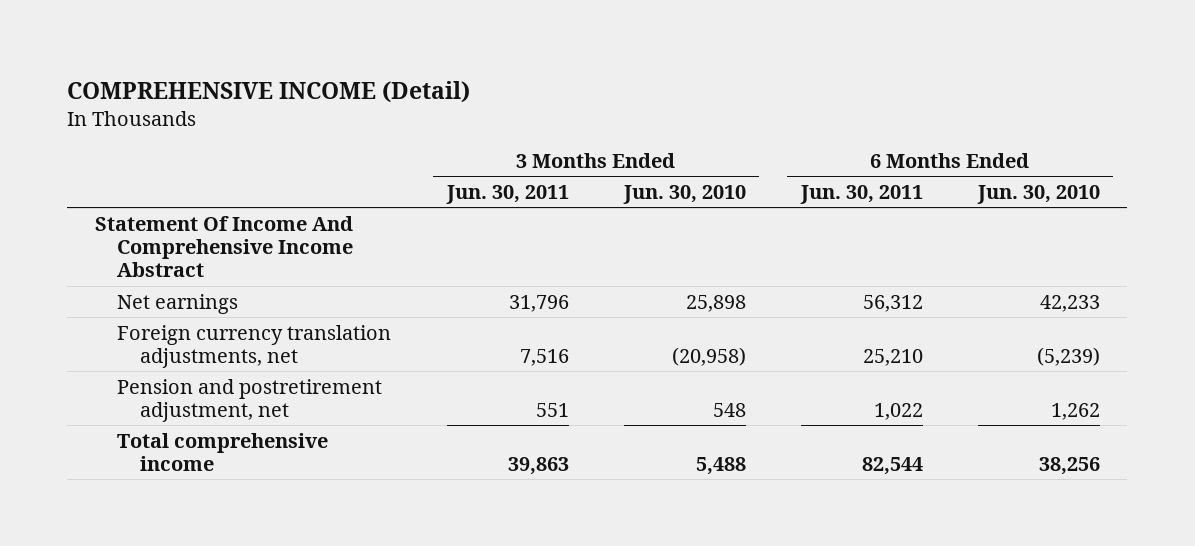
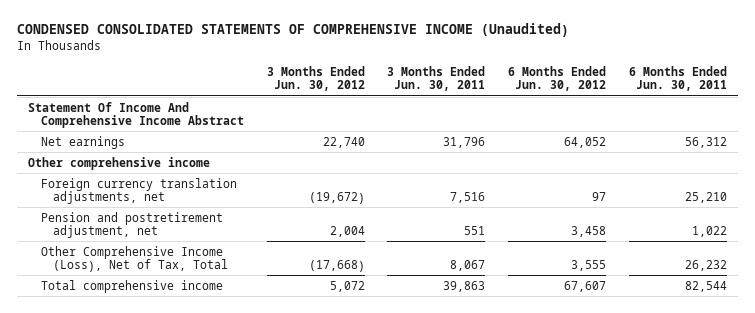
- COMPREHENSIVE INCOME (Detail)
+ CONDENSED CONSOLIDATED STATEMENTS OF COMPREHENSIVE INCOME (Unaudited)
- | 3 Months Ended Jun. 30, 2011 | 3 Months Ended Jun. 30, 2010 | 6 Months Ended Jun. 30, 2011 | 6 Months Ended Jun. 30, 2010
+ | 3 Months Ended Jun. 30, 2012 | 3 Months Ended Jun. 30, 2011 | 6 Months Ended Jun. 30, 2012 | 6 Months Ended Jun. 30, 2011
+ Other comprehensive income
+ Other Comprehensive Income (Loss), Net of Tax, Total | (17,668) | 8,067 | 3,555 | 26,232

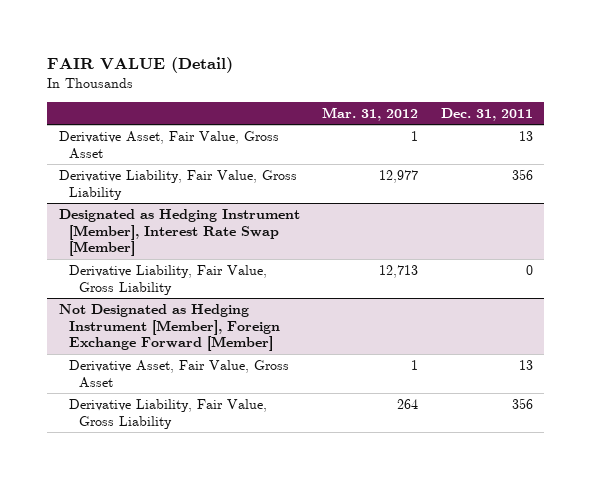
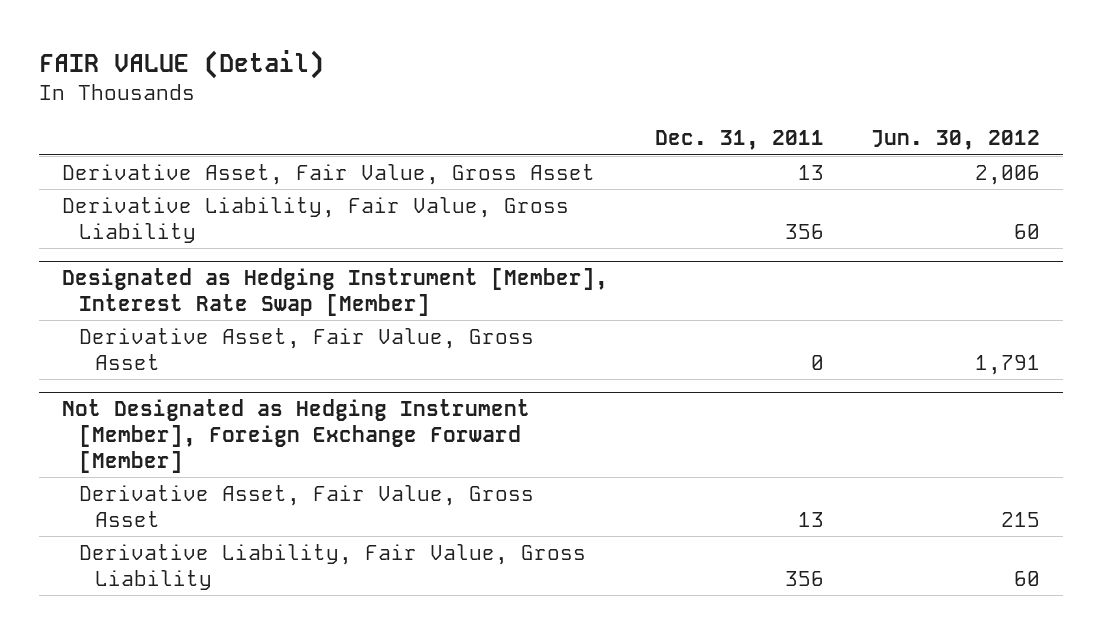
- | Mar. 31, 2012 | Dec. 31, 2011
+ | Dec. 31, 2011 | Jun. 30, 2012
@ Designated as Hedging Instrument [Member], Interest Rate Swap [Member]
- Derivative Liability, Fair Value, Gross Liability | 12,713 | 0
+ Derivative Asset, Fair Value, Gross Asset | 0 | 1,791

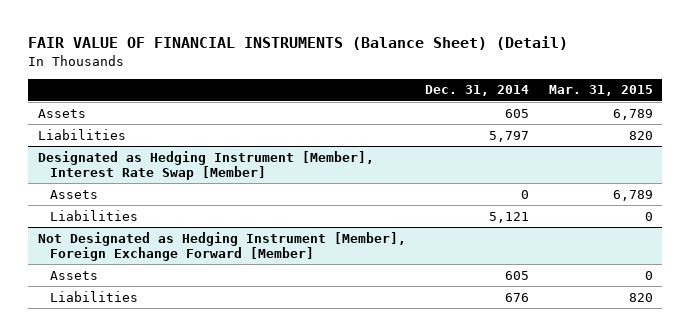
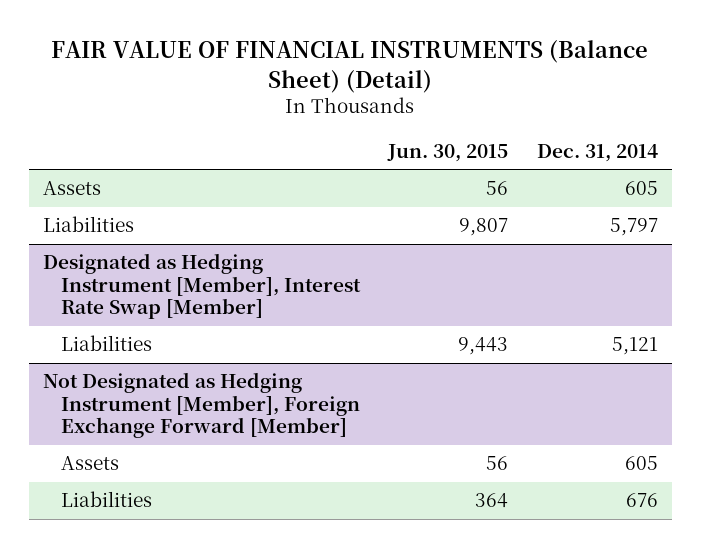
- | Dec. 31, 2014 | Mar. 31, 2015
+ | Jun. 30, 2015 | Dec. 31, 2014
@ Designated as Hedging Instrument [Member], Interest Rate Swap [Member]
- Assets | 0 | 6,789

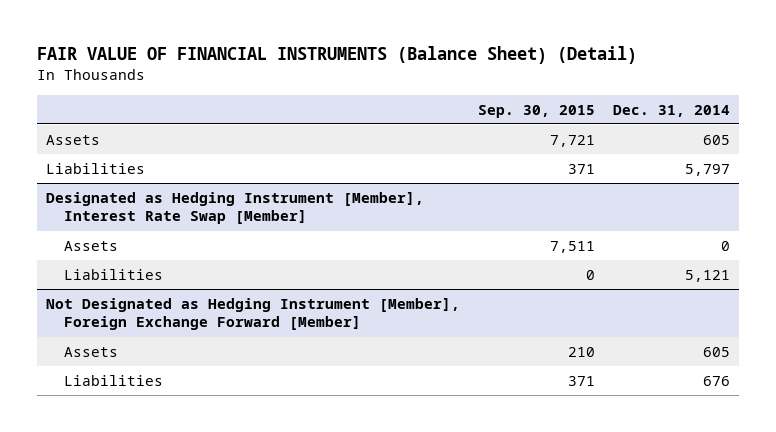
- | Jun. 30, 2015 | Dec. 31, 2014
+ | Sep. 30, 2015 | Dec. 31, 2014
@ Designated as Hedging Instrument [Member], Interest Rate Swap [Member]
+ Assets | 7,511 | 0

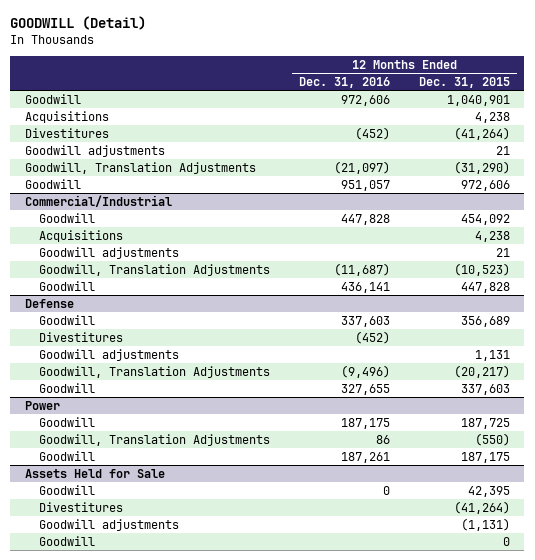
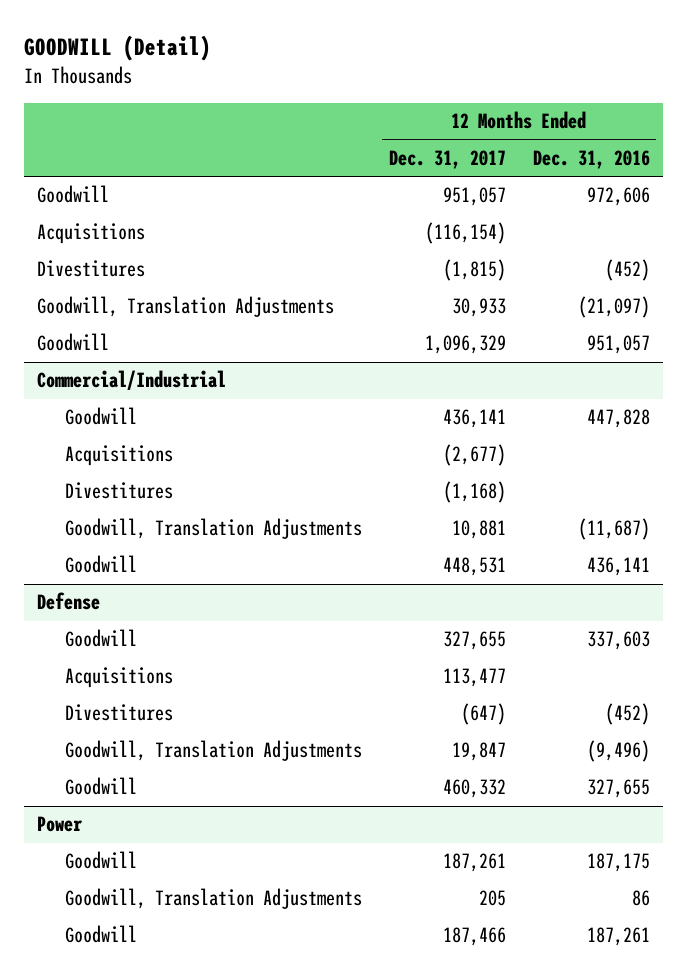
- | 12 Months Ended Dec. 31, 2016 | 12 Months Ended Dec. 31, 2015
+ | 12 Months Ended Dec. 31, 2017 | 12 Months Ended Dec. 31, 2016
- Goodwill adjustments | | 21
@ Commercial/Industrial
- Goodwill adjustments | | 21
+ Divestitures | (1,168) |
@ Defense
+ Acquisitions | 113,477 |
- Goodwill adjustments | | 1,131
- Assets Held for Sale
- Goodwill | 0 | 42,395
- Divestitures | | (41,264)
- Goodwill adjustments | | (1,131)
- Goodwill | | 0

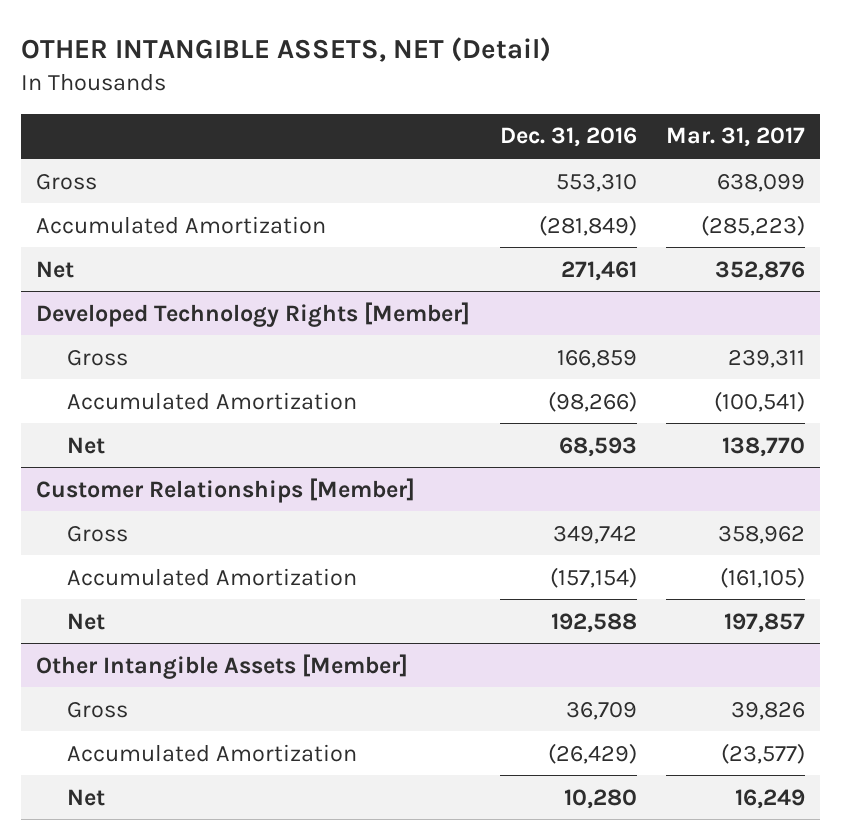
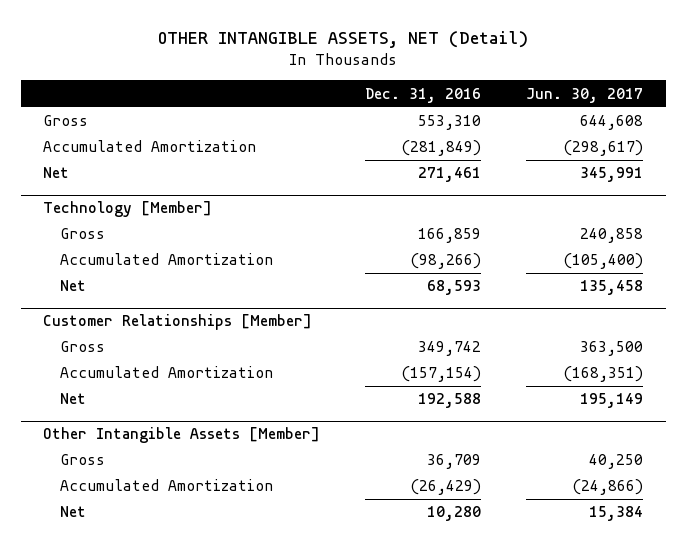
- | Dec. 31, 2016 | Mar. 31, 2017
+ | Dec. 31, 2016 | Jun. 30, 2017
- Developed Technology Rights [Member]
+ Technology [Member]

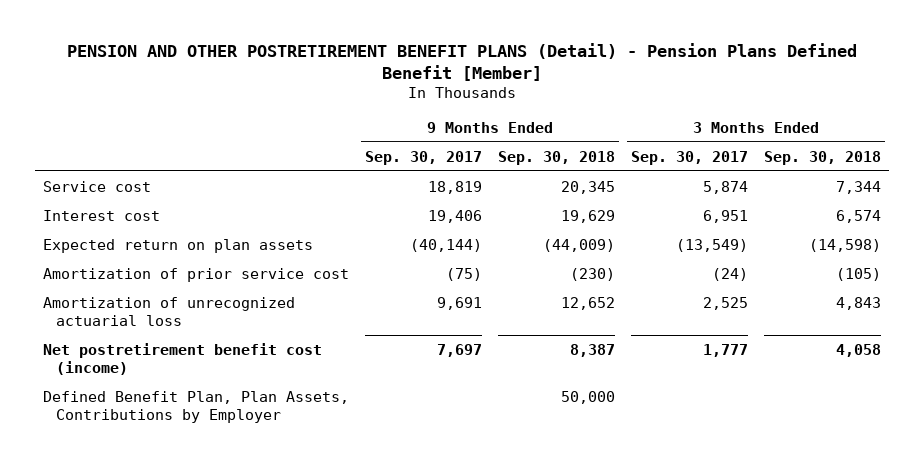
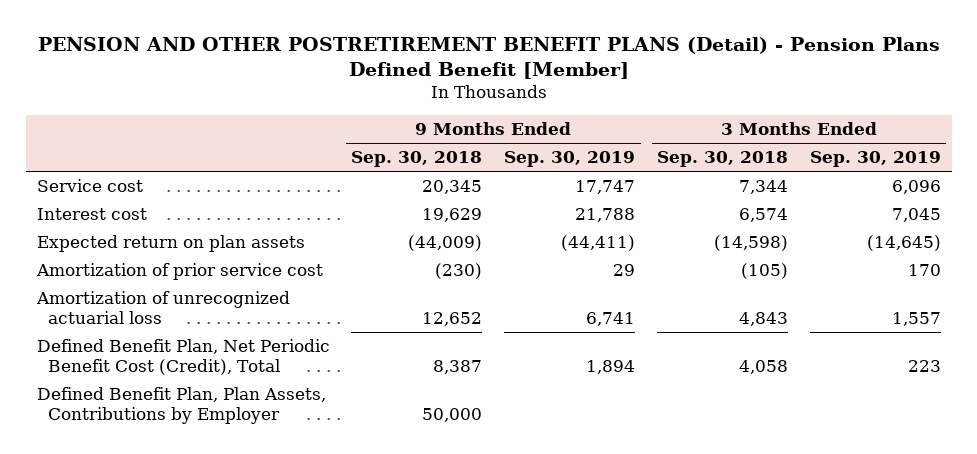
- | 9 Months Ended Sep. 30, 2017 | 9 Months Ended Sep. 30, 2018 | 3 Months Ended Sep. 30, 2017 | 3 Months Ended Sep. 30, 2018
+ | 9 Months Ended Sep. 30, 2018 | 9 Months Ended Sep. 30, 2019 | 3 Months Ended Sep. 30, 2018 | 3 Months Ended Sep. 30, 2019
- Net postretirement benefit cost (income) | 7,697 | 8,387 | 1,777 | 4,058
+ Defined Benefit Plan, Net Periodic Benefit Cost (Credit), Total | 8,387 | 1,894 | 4,058 | 223

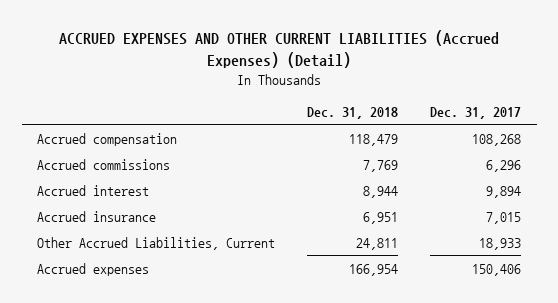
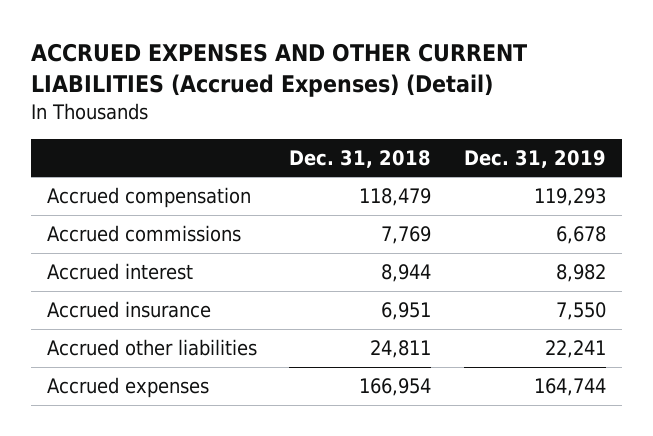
- | Dec. 31, 2018 | Dec. 31, 2017
+ | Dec. 31, 2018 | Dec. 31, 2019
- Other Accrued Liabilities, Current | 24,811 | 18,933
+ Accrued other liabilities | 24,811 | 22,241

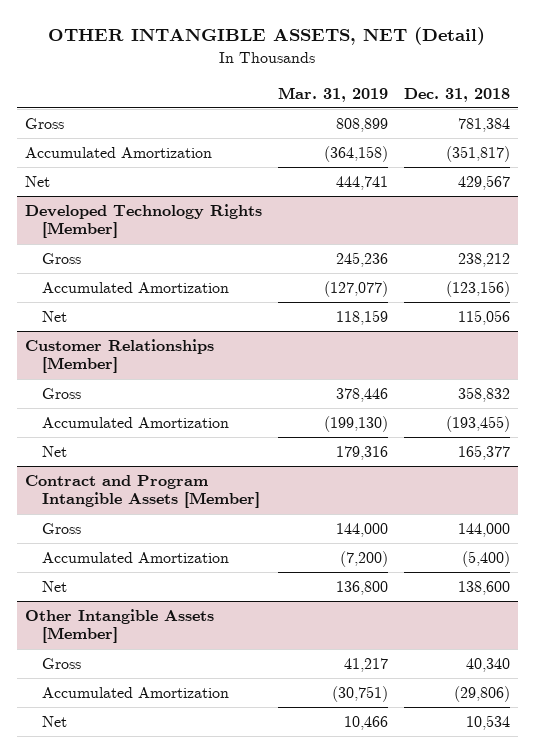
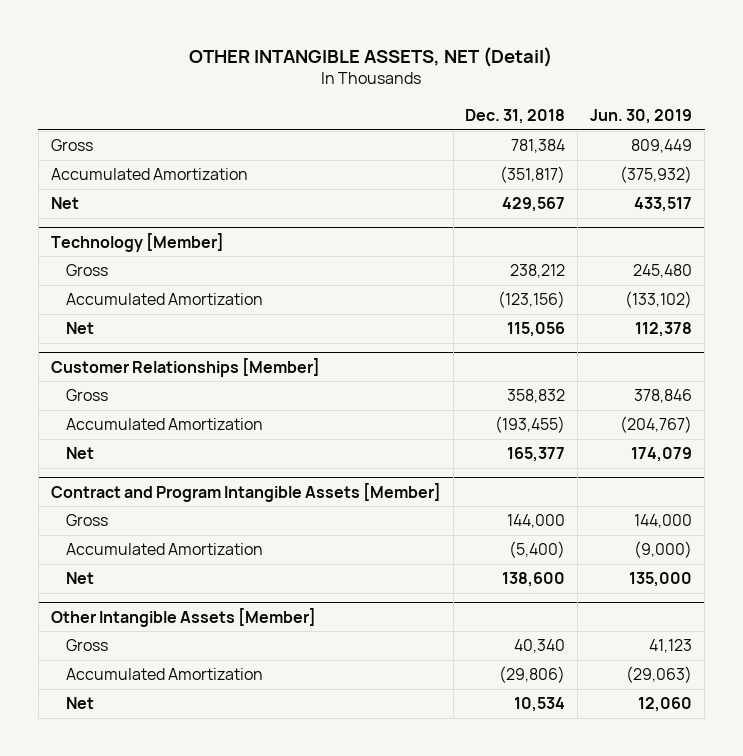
- | Mar. 31, 2019 | Dec. 31, 2018
+ | Dec. 31, 2018 | Jun. 30, 2019
- Developed Technology Rights [Member]
+ Technology [Member]

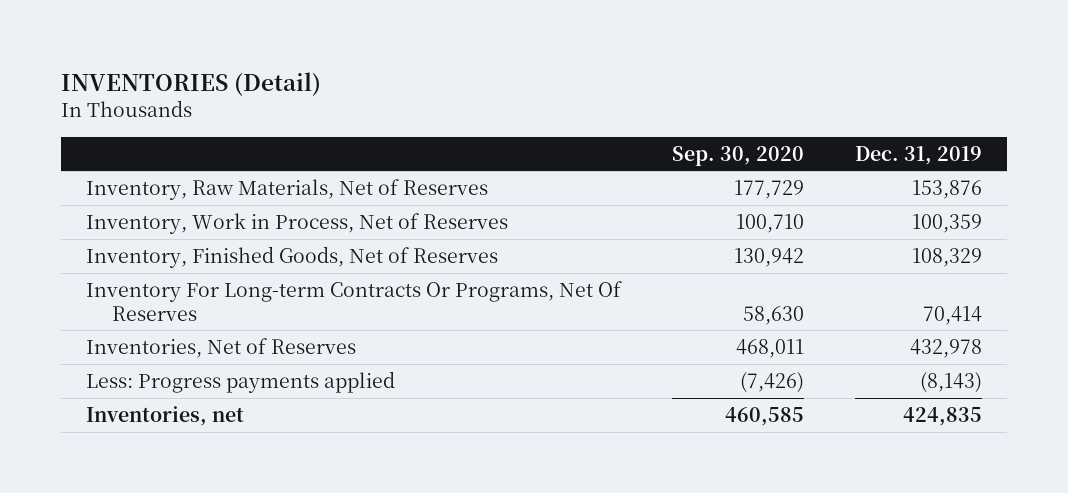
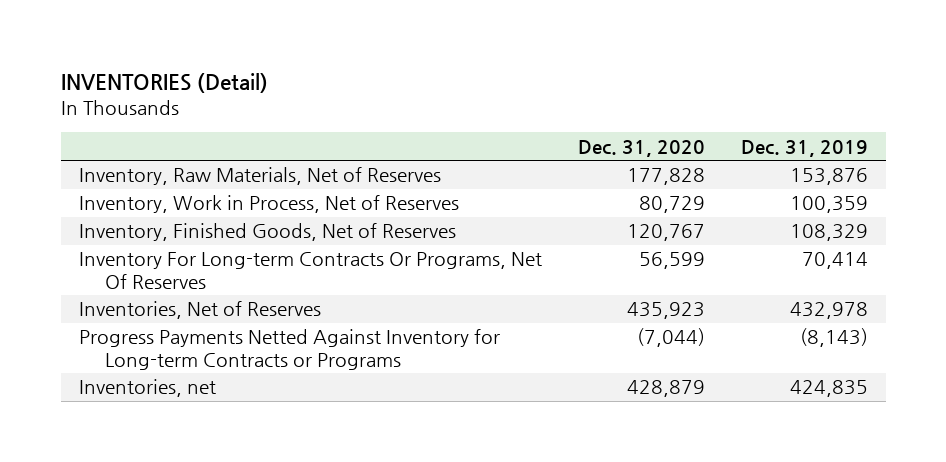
- | Sep. 30, 2020 | Dec. 31, 2019
+ | Dec. 31, 2020 | Dec. 31, 2019
- Less: Progress payments applied | (7,426) | (8,143)
+ Progress Payments Netted Against Inventory for Long-term Contracts or Programs | (7,044) | (8,143)

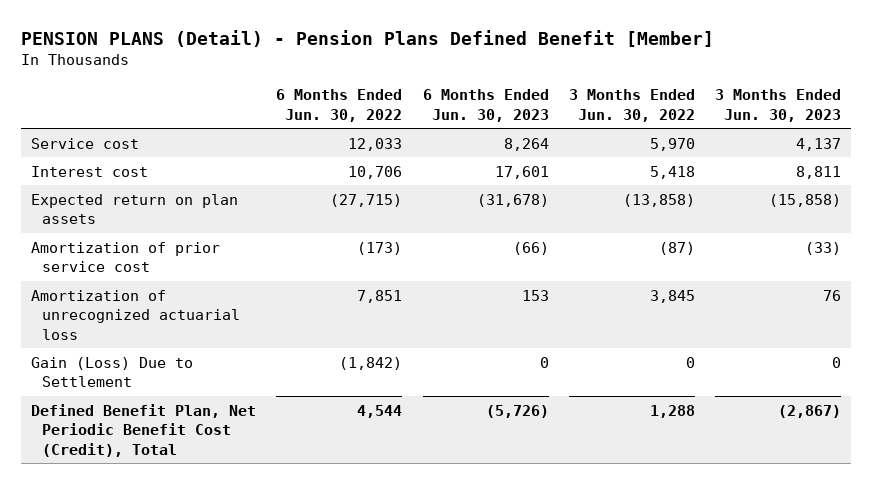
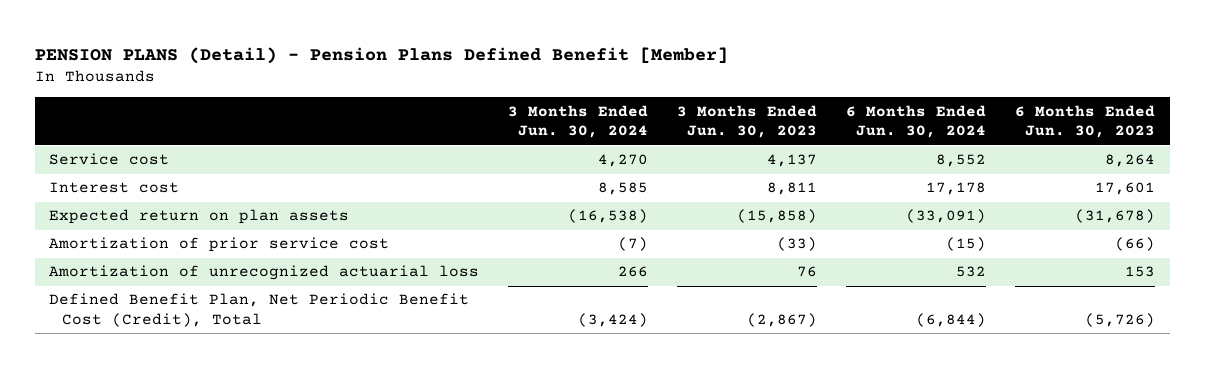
- | 6 Months Ended Jun. 30, 2022 | 6 Months Ended Jun. 30, 2023 | 3 Months Ended Jun. 30, 2022 | 3 Months Ended Jun. 30, 2023
+ | 3 Months Ended Jun. 30, 2024 | 3 Months Ended Jun. 30, 2023 | 6 Months Ended Jun. 30, 2024 | 6 Months Ended Jun. 30, 2023
- Gain (Loss) Due to Settlement | (1,842) | 0 | 0 | 0

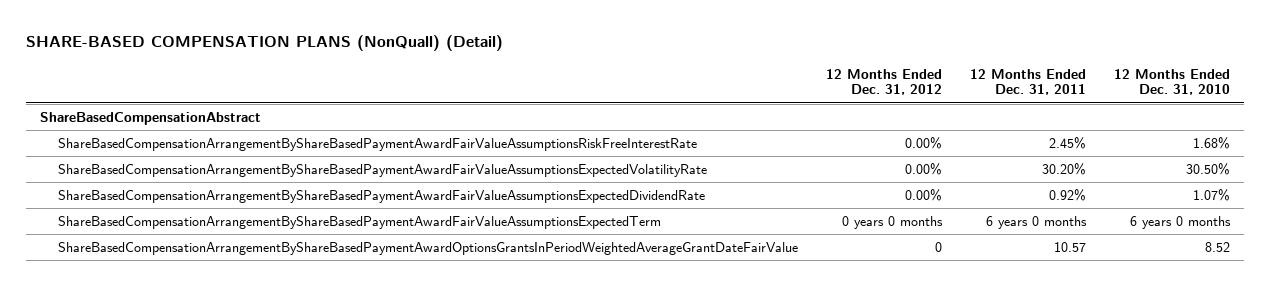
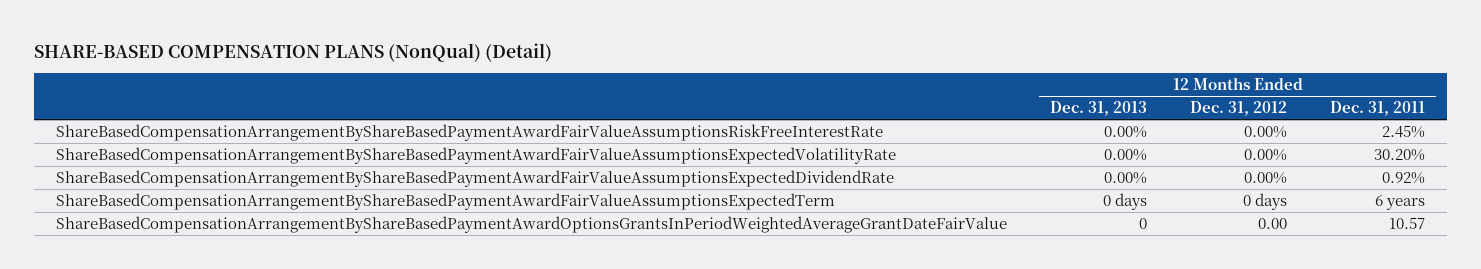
- SHARE-BASED COMPENSATION PLANS (NonQuall) (Detail)
+ SHARE-BASED COMPENSATION PLANS (NonQual) (Detail)
- | 12 Months Ended Dec. 31, 2012 | 12 Months Ended Dec. 31, 2011 | 12 Months Ended Dec. 31, 2010
+ | 12 Months Ended Dec. 31, 2013 | 12 Months Ended Dec. 31, 2012 | 12 Months Ended Dec. 31, 2011
- ShareBasedCompensationAbstract
- ShareBasedCompensationArrangementByShareBasedPaymentAwardFairValueAssumptionsExpectedTerm | 0 years 0 months | 6 years 0 months | 6 years 0 months
- ShareBasedCompensationArrangementByShareBasedPaymentAwardOptionsGrantsInPeriodWeightedAverageGrantDateFairValue | 0 | 10.57 | 8.52
+ ShareBasedCompensationArrangementByShareBasedPaymentAwardFairValueAssumptionsExpectedTerm | 0 days | 0 days | 6 years
+ ShareBasedCompensationArrangementByShareBasedPaymentAwardOptionsGrantsInPeriodWeightedAverageGrantDateFairValue | 0 | 0.00 | 10.57

